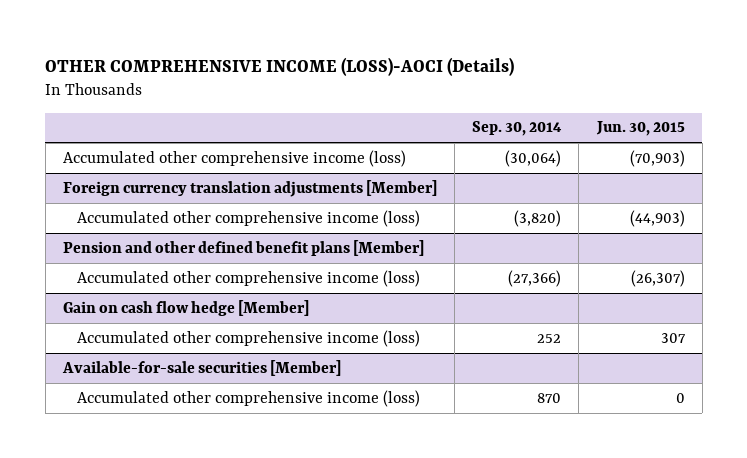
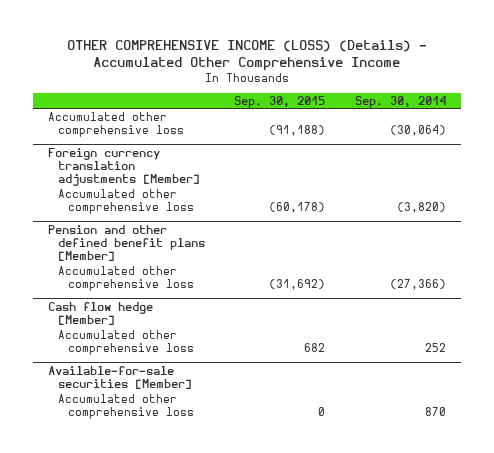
- OTHER COMPREHENSIVE INCOME (LOSS)-AOCI (Details)
+ OTHER COMPREHENSIVE INCOME (LOSS) (Details) - Accumulated Other Comprehensive Income
- | Sep. 30, 2014 | Jun. 30, 2015
+ | Sep. 30, 2015 | Sep. 30, 2014
- Accumulated other comprehensive income (loss) | (30,064) | (70,903)
+ Accumulated other comprehensive loss | (91,188) | (30,064)
@ Foreign currency translation adjustments [Member]
- Accumulated other comprehensive income (loss) | (3,820) | (44,903)
+ Accumulated other comprehensive loss | (60,178) | (3,820)
@ Pension and other defined benefit plans [Member]
- Accumulated other comprehensive income (loss) | (27,366) | (26,307)
- Gain on cash flow hedge [Member]
- Accumulated other comprehensive income (loss) | 252 | 307
@ Pension and other defined benefit plans [Member]
+ Accumulated other comprehensive loss | (31,692) | (27,366)
+ Cash flow hedge [Member]
+ Accumulated other comprehensive loss | 682 | 252
@ Available-for-sale securities [Member]
- Accumulated other comprehensive income (loss) | 870 | 0
+ Accumulated other comprehensive loss | 0 | 870

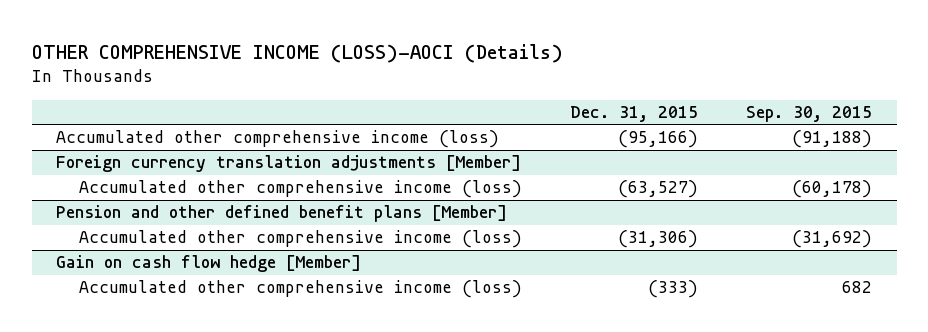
- OTHER COMPREHENSIVE INCOME (LOSS) (Details) - Accumulated Other Comprehensive Income
+ OTHER COMPREHENSIVE INCOME (LOSS)-AOCI (Details)
- | Sep. 30, 2015 | Sep. 30, 2014
+ | Dec. 31, 2015 | Sep. 30, 2015
- Accumulated other comprehensive loss | (91,188) | (30,064)
+ Accumulated other comprehensive income (loss) | (95,166) | (91,188)
@ Foreign currency translation adjustments [Member]
- Accumulated other comprehensive loss | (60,178) | (3,820)
+ Accumulated other comprehensive income (loss) | (63,527) | (60,178)
@ Pension and other defined benefit plans [Member]
- Accumulated other comprehensive loss | (31,692) | (27,366)
- Cash flow hedge [Member]
- Accumulated other comprehensive loss | 682 | 252
- Available-for-sale securities [Member]
- Accumulated other comprehensive loss | 0 | 870
@ Pension and other defined benefit plans [Member]
+ Accumulated other comprehensive income (loss) | (31,306) | (31,692)
+ Gain on cash flow hedge [Member]
+ Accumulated other comprehensive income (loss) | (333) | 682

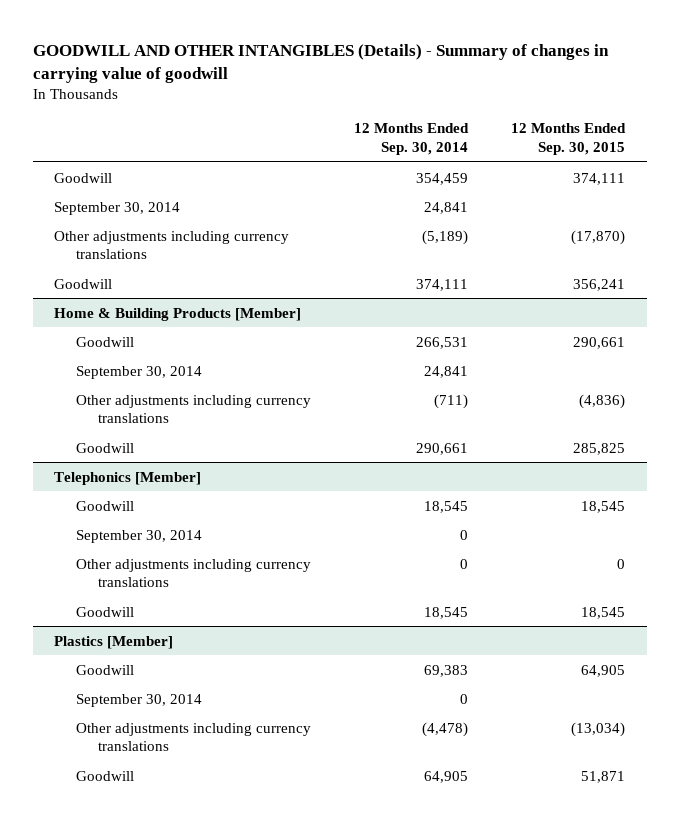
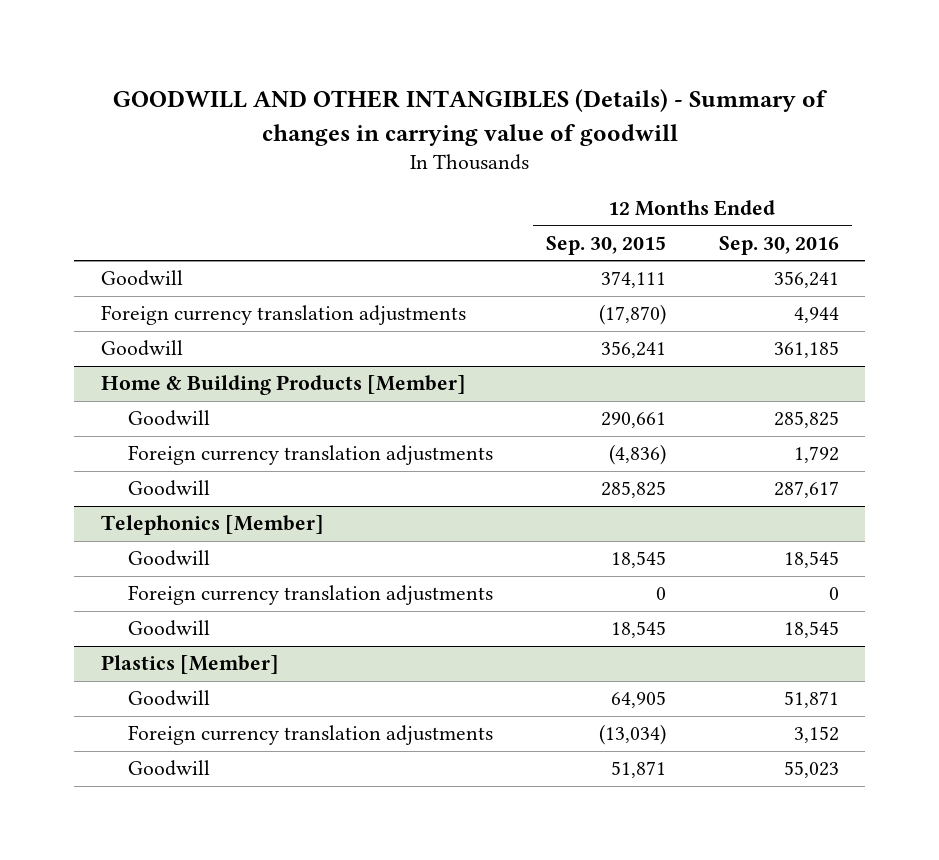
- | 12 Months Ended Sep. 30, 2014 | 12 Months Ended Sep. 30, 2015
+ | 12 Months Ended Sep. 30, 2015 | 12 Months Ended Sep. 30, 2016
- September 30, 2014 | 24,841 |
- Other adjustments including currency translations | (5,189) | (17,870)
+ Foreign currency translation adjustments | (17,870) | 4,944
@ Home & Building Products [Member]
- September 30, 2014 | 24,841 |
- Other adjustments including currency translations | (711) | (4,836)
+ Foreign currency translation adjustments | (4,836) | 1,792
@ Telephonics [Member]
- September 30, 2014 | 0 |
- Other adjustments including currency translations | 0 | 0
+ Foreign currency translation adjustments | 0 | 0
@ Plastics [Member]
- September 30, 2014 | 0 |
- Other adjustments including currency translations | (4,478) | (13,034)
+ Foreign currency translation adjustments | (13,034) | 3,152

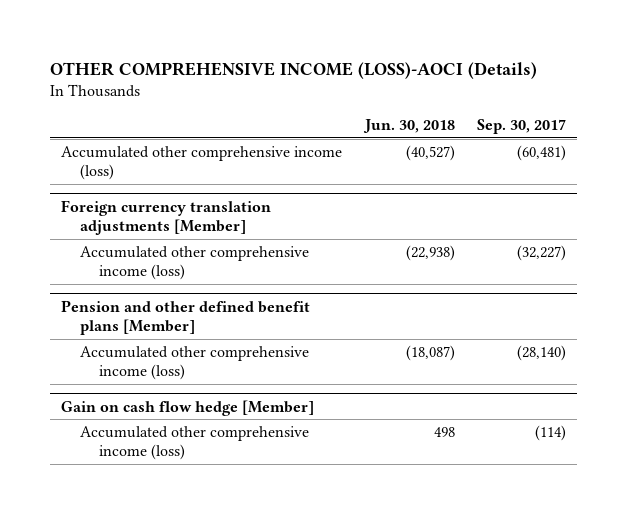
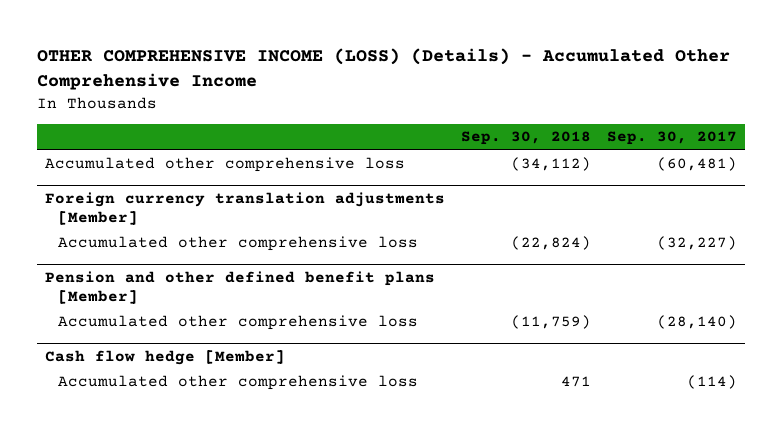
- OTHER COMPREHENSIVE INCOME (LOSS)-AOCI (Details)
+ OTHER COMPREHENSIVE INCOME (LOSS) (Details) - Accumulated Other Comprehensive Income
- | Jun. 30, 2018 | Sep. 30, 2017
+ | Sep. 30, 2018 | Sep. 30, 2017
- Accumulated other comprehensive income (loss) | (40,527) | (60,481)
+ Accumulated other comprehensive loss | (34,112) | (60,481)
@ Foreign currency translation adjustments [Member]
- Accumulated other comprehensive income (loss) | (22,938) | (32,227)
+ Accumulated other comprehensive loss | (22,824) | (32,227)
@ Pension and other defined benefit plans [Member]
- Accumulated other comprehensive income (loss) | (18,087) | (28,140)
- Gain on cash flow hedge [Member]
- Accumulated other comprehensive income (loss) | 498 | (114)
@ Pension and other defined benefit plans [Member]
+ Accumulated other comprehensive loss | (11,759) | (28,140)
+ Cash flow hedge [Member]
+ Accumulated other comprehensive loss | 471 | (114)

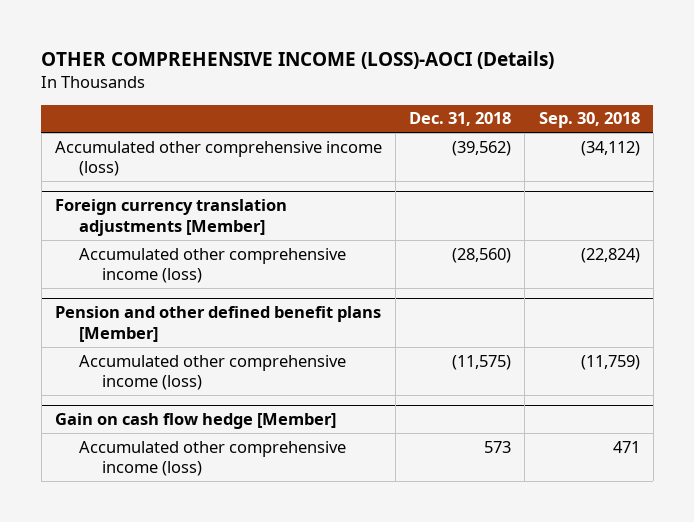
- OTHER COMPREHENSIVE INCOME (LOSS) (Details) - Accumulated Other Comprehensive Income
+ OTHER COMPREHENSIVE INCOME (LOSS)-AOCI (Details)
- | Sep. 30, 2018 | Sep. 30, 2017
+ | Dec. 31, 2018 | Sep. 30, 2018
- Accumulated other comprehensive loss | (34,112) | (60,481)
+ Accumulated other comprehensive income (loss) | (39,562) | (34,112)
@ Foreign currency translation adjustments [Member]
- Accumulated other comprehensive loss | (22,824) | (32,227)
+ Accumulated other comprehensive income (loss) | (28,560) | (22,824)
@ Pension and other defined benefit plans [Member]
- Accumulated other comprehensive loss | (11,759) | (28,140)
- Cash flow hedge [Member]
- Accumulated other comprehensive loss | 471 | (114)
@ Pension and other defined benefit plans [Member]
+ Accumulated other comprehensive income (loss) | (11,575) | (11,759)
+ Gain on cash flow hedge [Member]
+ Accumulated other comprehensive income (loss) | 573 | 471

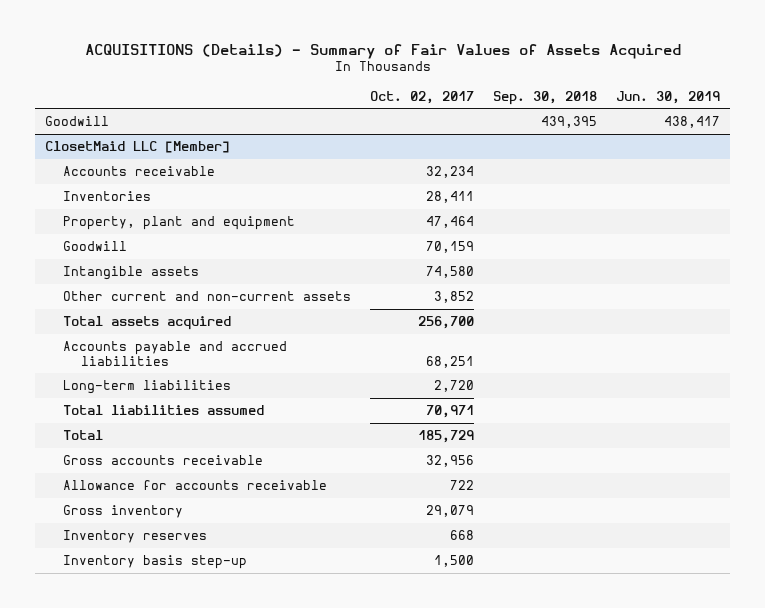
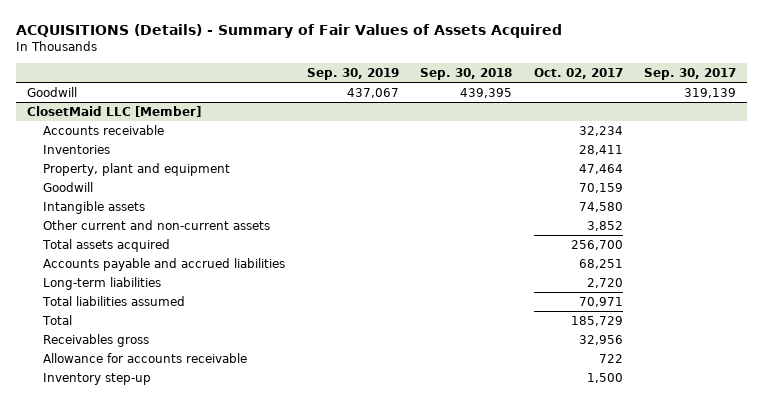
- | Oct. 02, 2017 | Sep. 30, 2018 | Jun. 30, 2019
+ | Sep. 30, 2019 | Sep. 30, 2018 | Oct. 02, 2017 | Sep. 30, 2017
@ ClosetMaid LLC [Member]
- Gross accounts receivable | 32,956 | |
+ Receivables gross | | | 32,956 |
- Gross inventory | 29,079 | |
- Inventory reserves | 668 | |
- Inventory basis step-up | 1,500 | |
+ Inventory step-up | | | 1,500 |

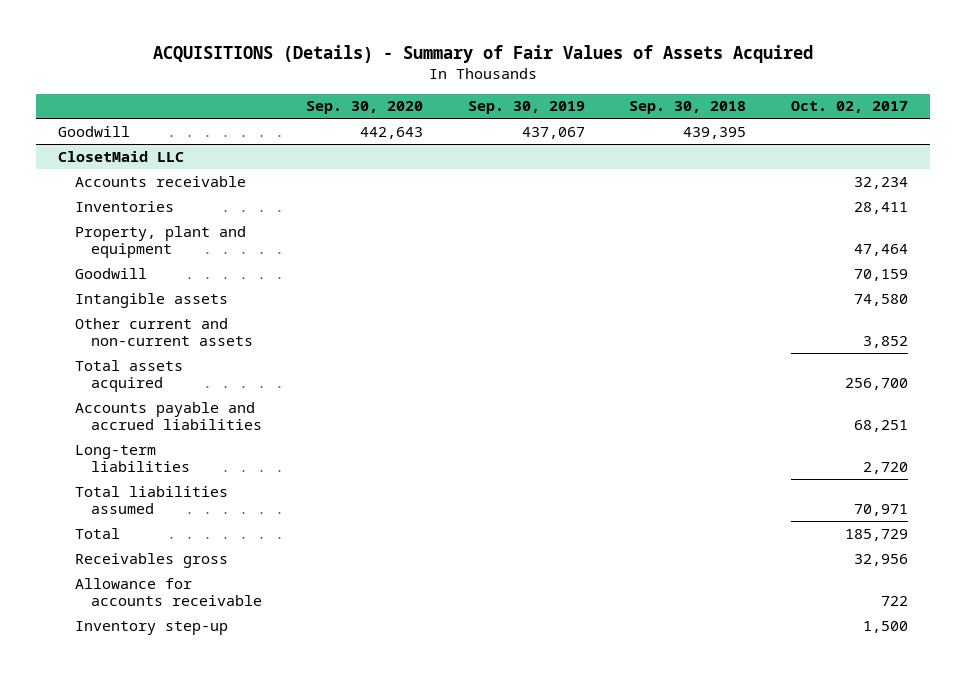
- | Sep. 30, 2019 | Sep. 30, 2018 | Oct. 02, 2017 | Sep. 30, 2017
+ | Sep. 30, 2020 | Sep. 30, 2019 | Sep. 30, 2018 | Oct. 02, 2017
- ClosetMaid LLC [Member]
+ ClosetMaid LLC

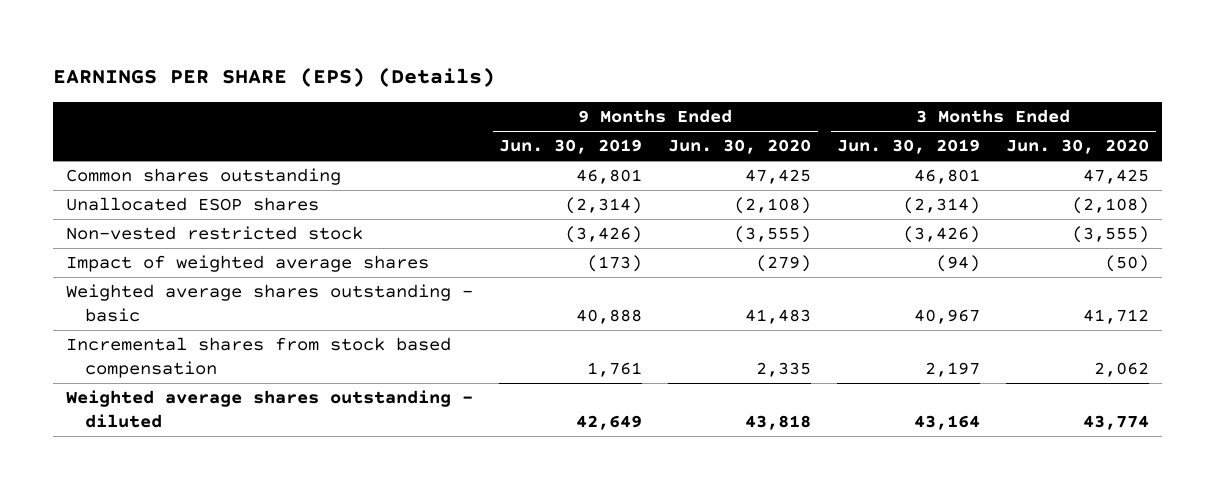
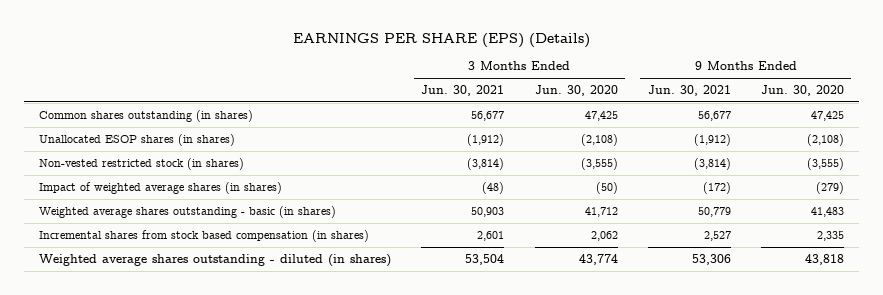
- | 9 Months Ended Jun. 30, 2019 | 9 Months Ended Jun. 30, 2020 | 3 Months Ended Jun. 30, 2019 | 3 Months Ended Jun. 30, 2020
+ | 3 Months Ended Jun. 30, 2021 | 3 Months Ended Jun. 30, 2020 | 9 Months Ended Jun. 30, 2021 | 9 Months Ended Jun. 30, 2020
- Common shares outstanding | 46,801 | 47,425 | 46,801 | 47,425
- Unallocated ESOP shares | (2,314) | (2,108) | (2,314) | (2,108)
- Non-vested restricted stock | (3,426) | (3,555) | (3,426) | (3,555)
- Impact of weighted average shares | (173) | (279) | (94) | (50)
- Weighted average shares outstanding - basic | 40,888 | 41,483 | 40,967 | 41,712
- Incremental shares from stock based compensation | 1,761 | 2,335 | 2,197 | 2,062
- Weighted average shares outstanding - diluted | 42,649 | 43,818 | 43,164 | 43,774
+ Common shares outstanding (in shares) | 56,677 | 47,425 | 56,677 | 47,425
+ Unallocated ESOP shares (in shares) | (1,912) | (2,108) | (1,912) | (2,108)
+ Non-vested restricted stock (in shares) | (3,814) | (3,555) | (3,814) | (3,555)
+ Impact of weighted average shares (in shares) | (48) | (50) | (172) | (279)
+ Weighted average shares outstanding - basic (in shares) | 50,903 | 41,712 | 50,779 | 41,483
+ Incremental shares from stock based compensation (in shares) | 2,601 | 2,062 | 2,527 | 2,335
+ Weighted average shares outstanding - diluted (in shares) | 53,504 | 43,774 | 53,306 | 43,818

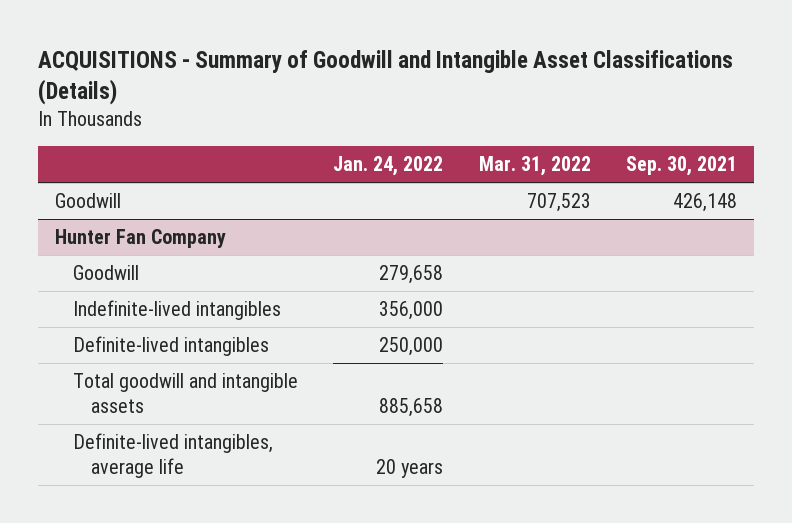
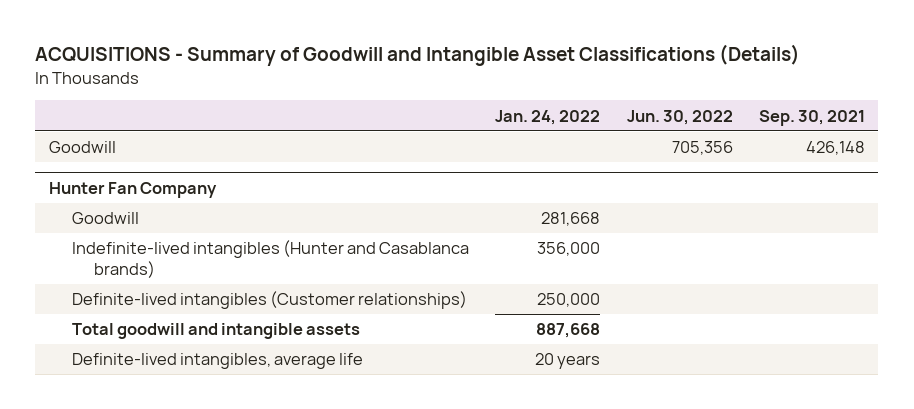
- | Jan. 24, 2022 | Mar. 31, 2022 | Sep. 30, 2021
+ | Jan. 24, 2022 | Jun. 30, 2022 | Sep. 30, 2021
@ Hunter Fan Company
- Goodwill | 279,658 | |
- Indefinite-lived intangibles | 356,000 | |
- Definite-lived intangibles | 250,000 | |
- Total goodwill and intangible assets | 885,658 | |
+ Goodwill | 281,668 | |
+ Indefinite-lived intangibles (Hunter and Casablanca brands) | 356,000 | |
+ Definite-lived intangibles (Customer relationships) | 250,000 | |
+ Total goodwill and intangible assets | 887,668 | |

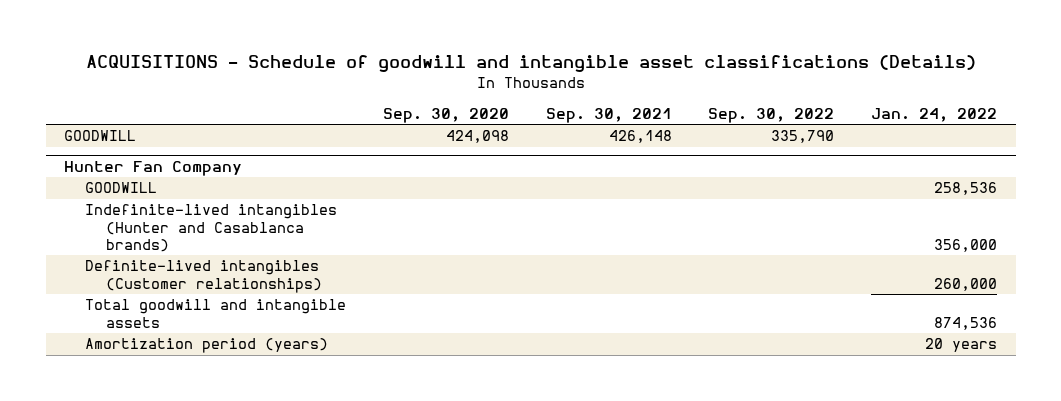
- ACQUISITIONS - Summary of Goodwill and Intangible Asset Classifications (Details)
+ ACQUISITIONS - Schedule of goodwill and intangible asset classifications (Details)
- | Jan. 24, 2022 | Jun. 30, 2022 | Sep. 30, 2021
+ | Sep. 30, 2020 | Sep. 30, 2021 | Sep. 30, 2022 | Jan. 24, 2022
- Goodwill | | 705,356 | 426,148
+ GOODWILL | 424,098 | 426,148 | 335,790 |
@ Hunter Fan Company
- Goodwill | 281,668 | |
+ GOODWILL | | | | 258,536
- Definite-lived intangibles (Customer relationships) | 250,000 | |
- Total goodwill and intangible assets | 887,668 | |
- Definite-lived intangibles, average life | 20 years | |
+ Definite-lived intangibles (Customer relationships) | | | | 260,000
+ Total goodwill and intangible assets | | | | 874,536
+ Amortization period (years) | | | | 20 years

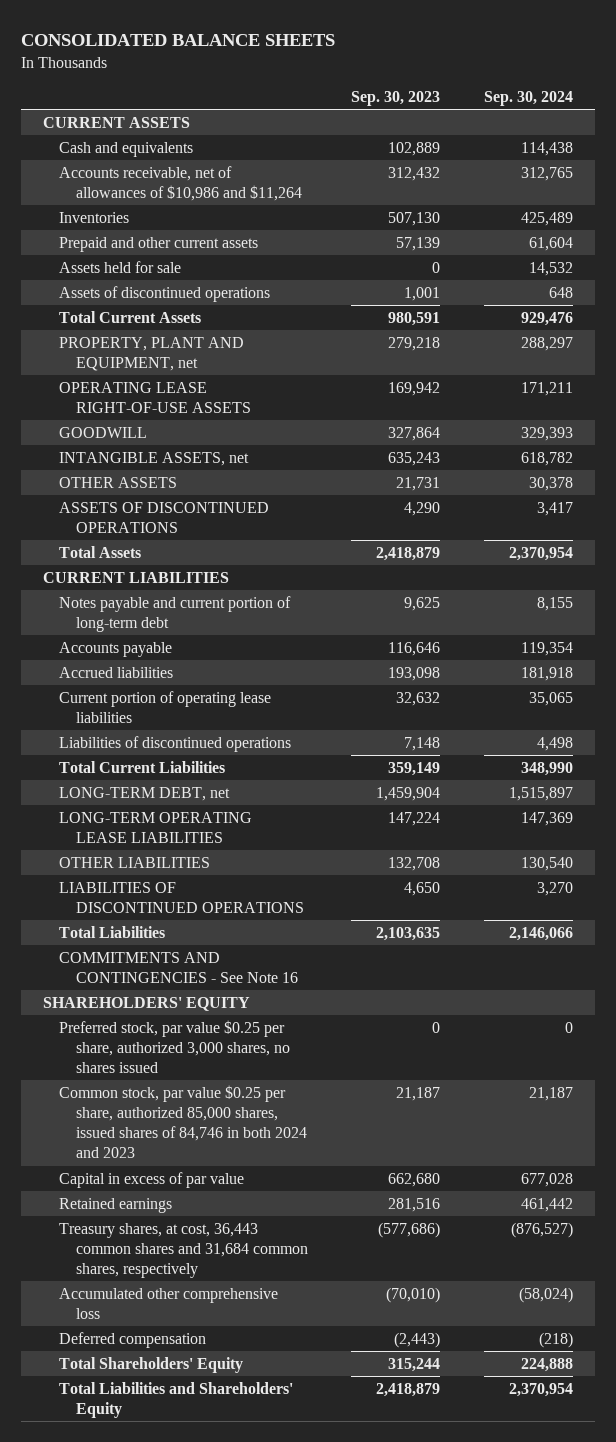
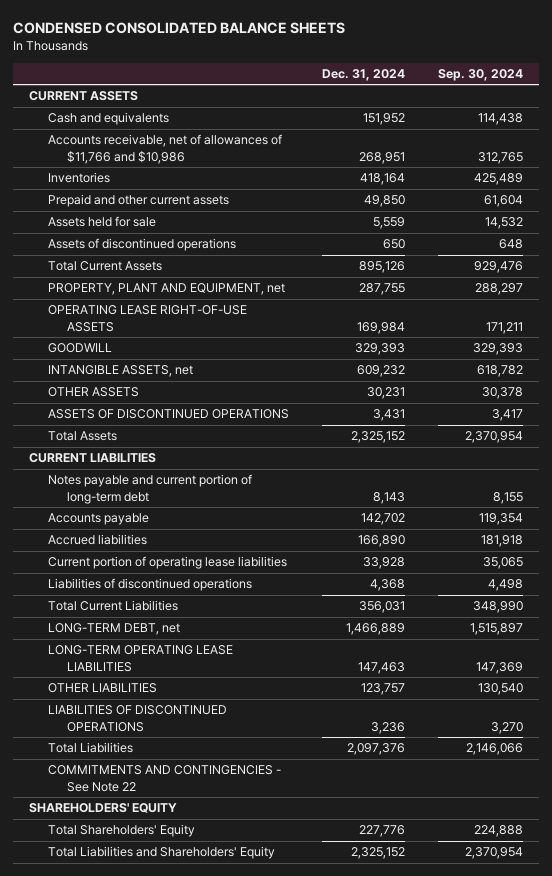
- CONSOLIDATED BALANCE SHEETS
+ CONDENSED CONSOLIDATED BALANCE SHEETS
- | Sep. 30, 2023 | Sep. 30, 2024
+ | Dec. 31, 2024 | Sep. 30, 2024
- Accounts receivable, net of allowances of $10,986 and $11,264 | 312,432 | 312,765
+ Accounts receivable, net of allowances of $11,766 and $10,986 | 268,951 | 312,765
- COMMITMENTS AND CONTINGENCIES - See Note 16
+ COMMITMENTS AND CONTINGENCIES - See Note 22
- Preferred stock, par value $0.25 per share, authorized 3,000 shares, no shares issued | 0 | 0
- Common stock, par value $0.25 per share, authorized 85,000 shares, issued shares of 84,746 in both 2024 and 2023 | 21,187 | 21,187
- Capital in excess of par value | 662,680 | 677,028
- Retained earnings | 281,516 | 461,442
- Treasury shares, at cost, 36,443 common shares and 31,684 common shares, respectively | (577,686) | (876,527)
- Accumulated other comprehensive loss | (70,010) | (58,024)
- Deferred compensation | (2,443) | (218)

